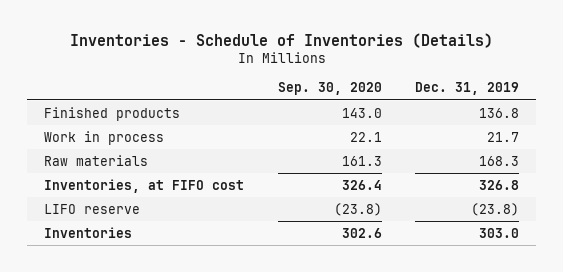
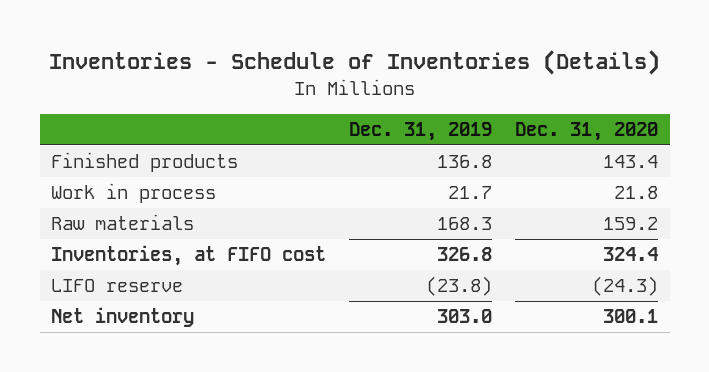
- | Sep. 30, 2020 | Dec. 31, 2019
+ | Dec. 31, 2019 | Dec. 31, 2020
- Inventories | 302.6 | 303.0
+ Net inventory | 303.0 | 300.1

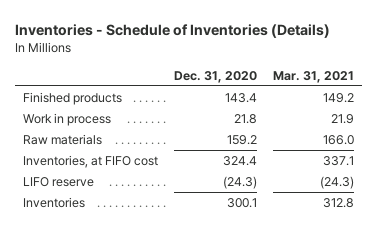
- | Dec. 31, 2019 | Dec. 31, 2020
+ | Dec. 31, 2020 | Mar. 31, 2021
- Net inventory | 303.0 | 300.1
+ Inventories | 300.1 | 312.8

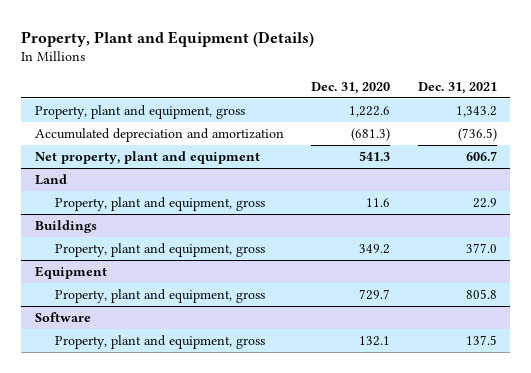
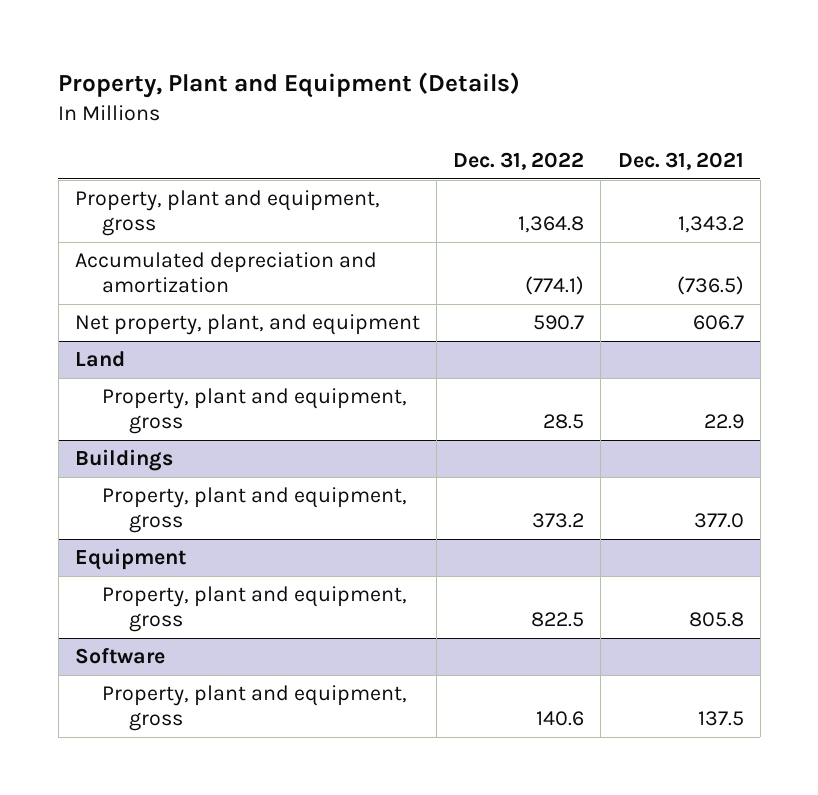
- | Dec. 31, 2020 | Dec. 31, 2021
+ | Dec. 31, 2022 | Dec. 31, 2021
- Net property, plant and equipment | 541.3 | 606.7
+ Net property, plant, and equipment | 590.7 | 606.7

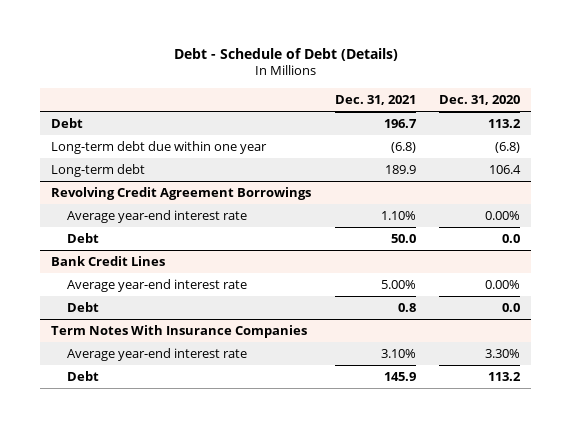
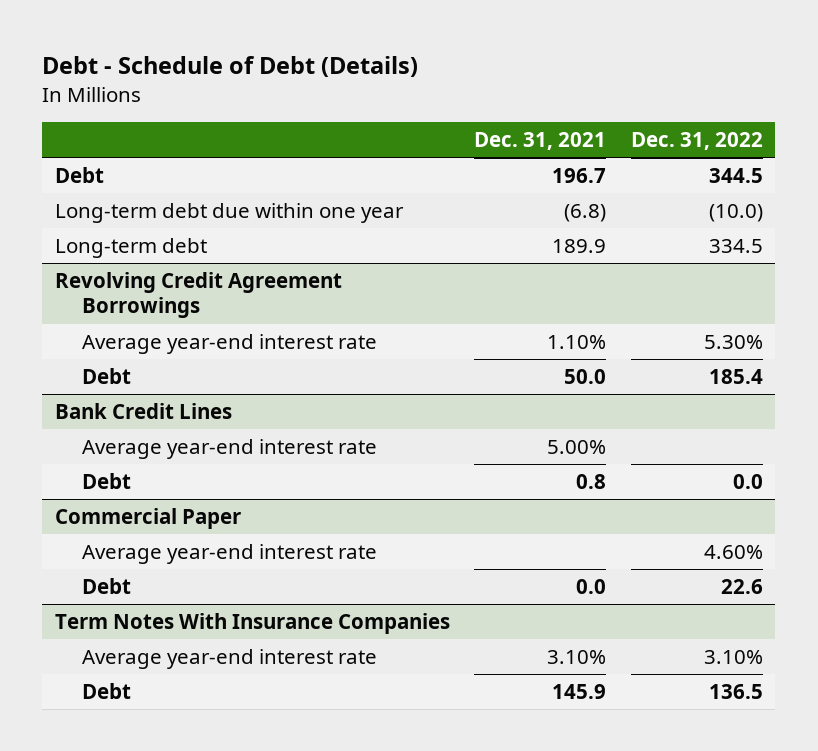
- | Dec. 31, 2021 | Dec. 31, 2020
+ | Dec. 31, 2021 | Dec. 31, 2022
+ Commercial Paper
+ Average year-end interest rate | | 4.60%
+ Debt | 0.0 | 22.6

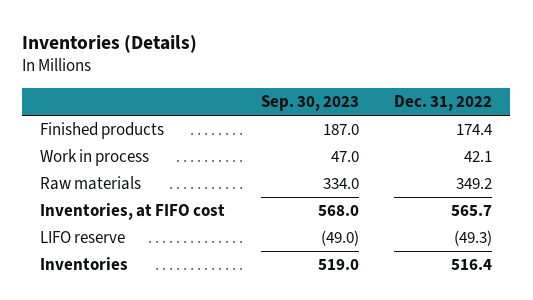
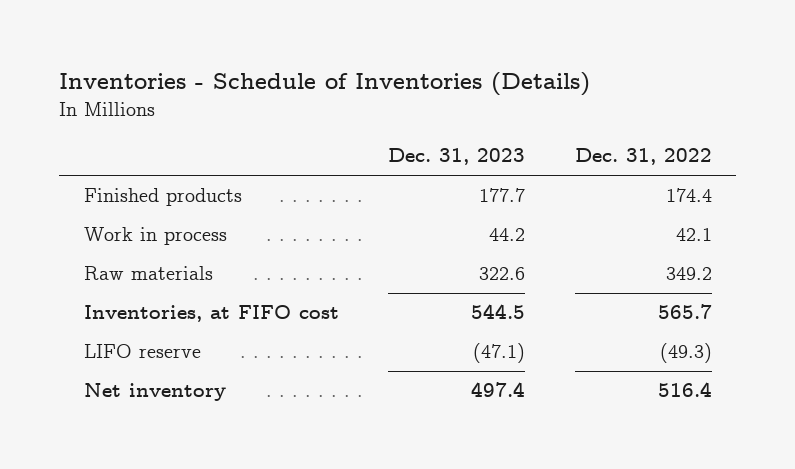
- Inventories (Details)
+ Inventories - Schedule of Inventories (Details)
- | Sep. 30, 2023 | Dec. 31, 2022
+ | Dec. 31, 2023 | Dec. 31, 2022
- Inventories | 519.0 | 516.4
+ Net inventory | 497.4 | 516.4

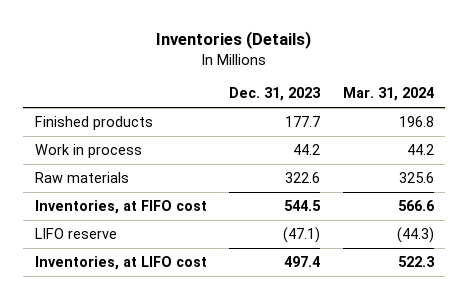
- Inventories - Schedule of Inventories (Details)
+ Inventories (Details)
- | Dec. 31, 2023 | Dec. 31, 2022
+ | Dec. 31, 2023 | Mar. 31, 2024
- Net inventory | 497.4 | 516.4
+ Inventories, at LIFO cost | 497.4 | 522.3

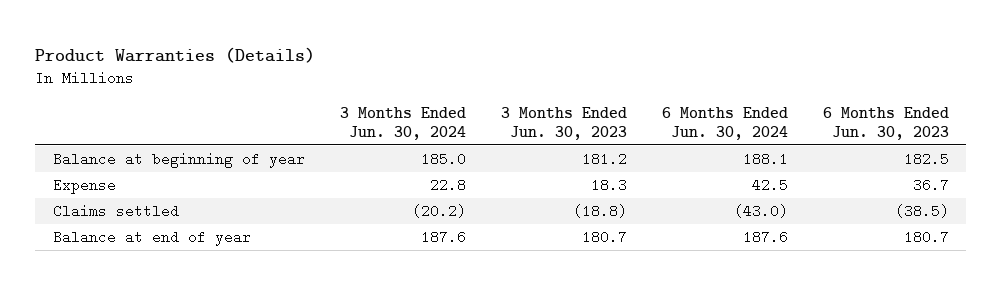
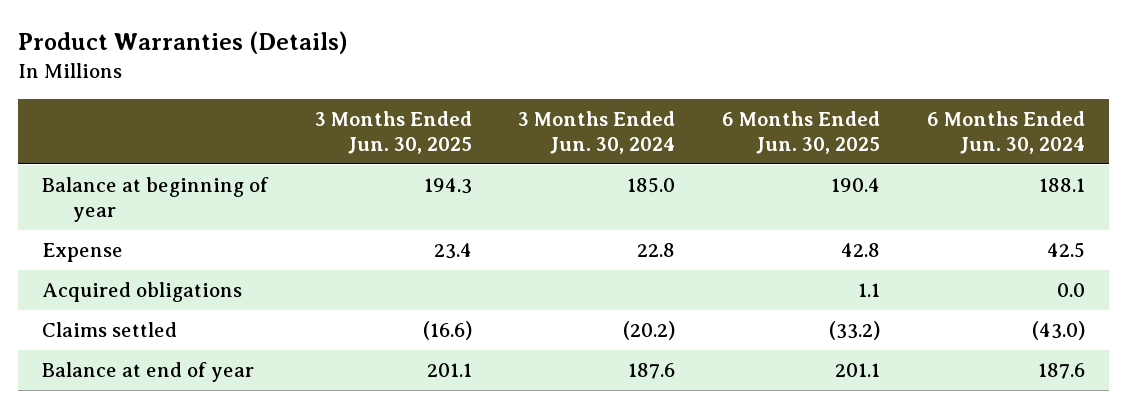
- | 3 Months Ended Jun. 30, 2024 | 3 Months Ended Jun. 30, 2023 | 6 Months Ended Jun. 30, 2024 | 6 Months Ended Jun. 30, 2023
+ | 3 Months Ended Jun. 30, 2025 | 3 Months Ended Jun. 30, 2024 | 6 Months Ended Jun. 30, 2025 | 6 Months Ended Jun. 30, 2024
+ Acquired obligations | | | 1.1 | 0.0

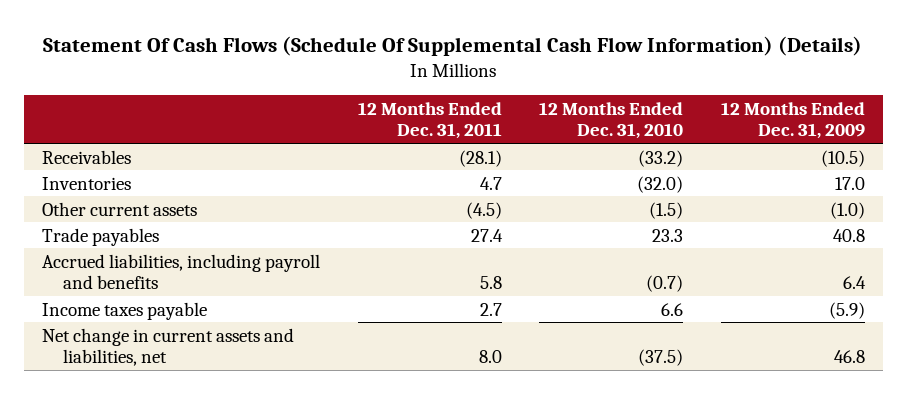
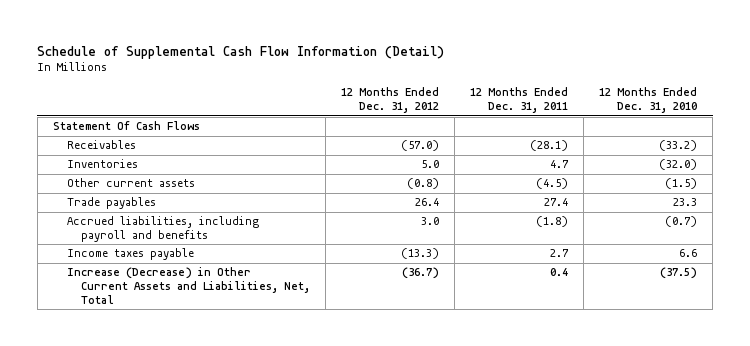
- Statement Of Cash Flows (Schedule Of Supplemental Cash Flow Information) (Details)
+ Schedule of Supplemental Cash Flow Information (Detail)
- | 12 Months Ended Dec. 31, 2011 | 12 Months Ended Dec. 31, 2010 | 12 Months Ended Dec. 31, 2009
+ | 12 Months Ended Dec. 31, 2012 | 12 Months Ended Dec. 31, 2011 | 12 Months Ended Dec. 31, 2010
+ Statement Of Cash Flows
- Accrued liabilities, including payroll and benefits | 5.8 | (0.7) | 6.4
+ Accrued liabilities, including payroll and benefits | 3.0 | (1.8) | (0.7)
- Net change in current assets and liabilities, net | 8.0 | (37.5) | 46.8
+ Increase (Decrease) in Other Current Assets and Liabilities, Net, Total | (36.7) | 0.4 | (37.5)

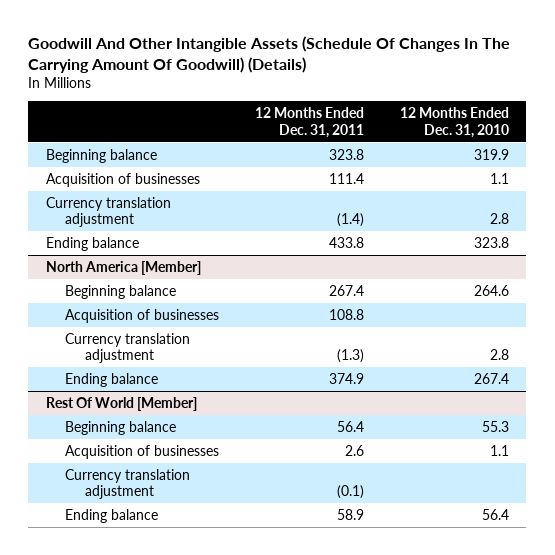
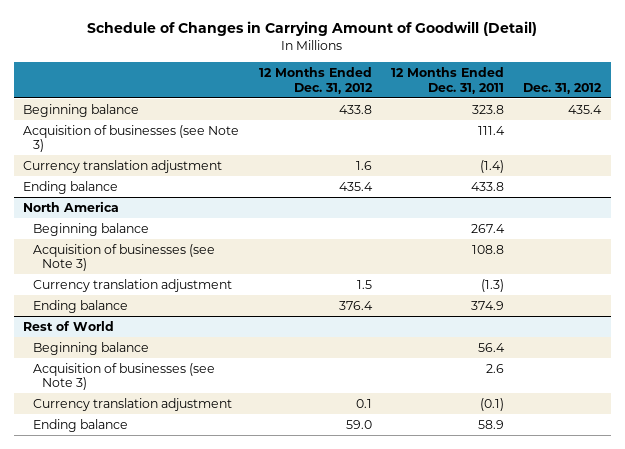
- Goodwill And Other Intangible Assets (Schedule Of Changes In The Carrying Amount Of Goodwill) (Details)
+ Schedule of Changes in Carrying Amount of Goodwill (Detail)
- | 12 Months Ended Dec. 31, 2011 | 12 Months Ended Dec. 31, 2010
+ | 12 Months Ended Dec. 31, 2012 | 12 Months Ended Dec. 31, 2011 | Dec. 31, 2012
- Acquisition of businesses | 111.4 | 1.1
+ Acquisition of businesses (see Note 3) | | 111.4 |
- North America [Member]
+ North America
- Acquisition of businesses | 108.8 |
+ Acquisition of businesses (see Note 3) | | 108.8 |
- Rest Of World [Member]
+ Rest of World
- Acquisition of businesses | 2.6 | 1.1
+ Acquisition of businesses (see Note 3) | | 2.6 |

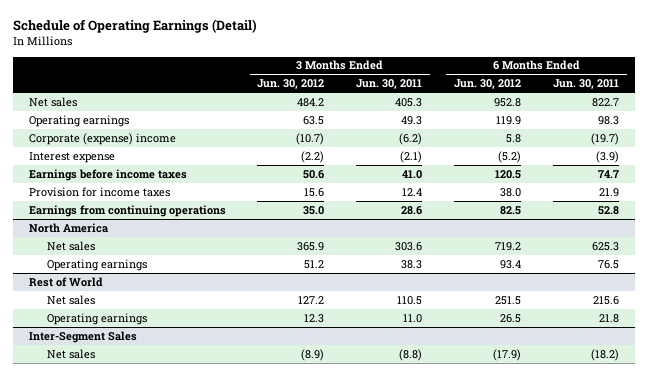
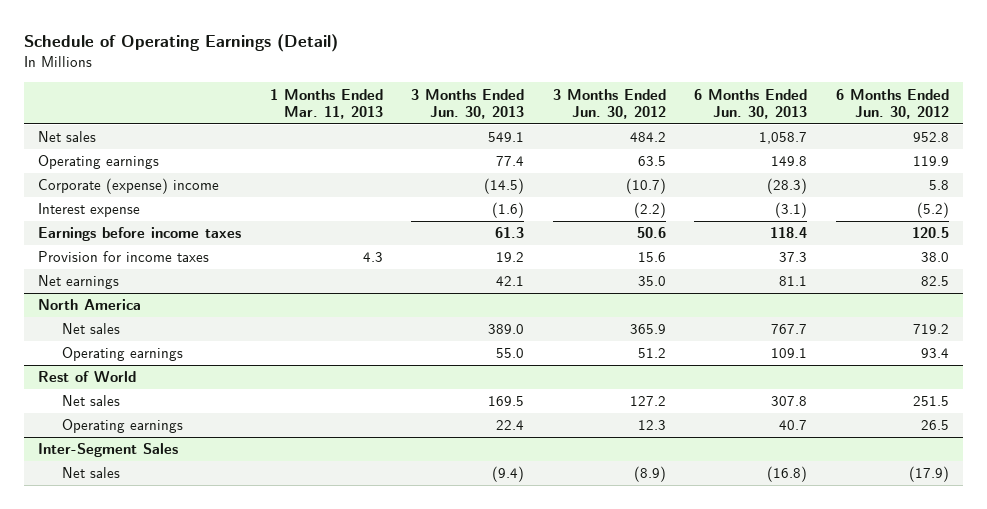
- | 3 Months Ended Jun. 30, 2012 | 3 Months Ended Jun. 30, 2011 | 6 Months Ended Jun. 30, 2012 | 6 Months Ended Jun. 30, 2011
+ | 1 Months Ended Mar. 11, 2013 | 3 Months Ended Jun. 30, 2013 | 3 Months Ended Jun. 30, 2012 | 6 Months Ended Jun. 30, 2013 | 6 Months Ended Jun. 30, 2012
- Earnings from continuing operations | 35.0 | 28.6 | 82.5 | 52.8
+ Net earnings | | 42.1 | 35.0 | 81.1 | 82.5

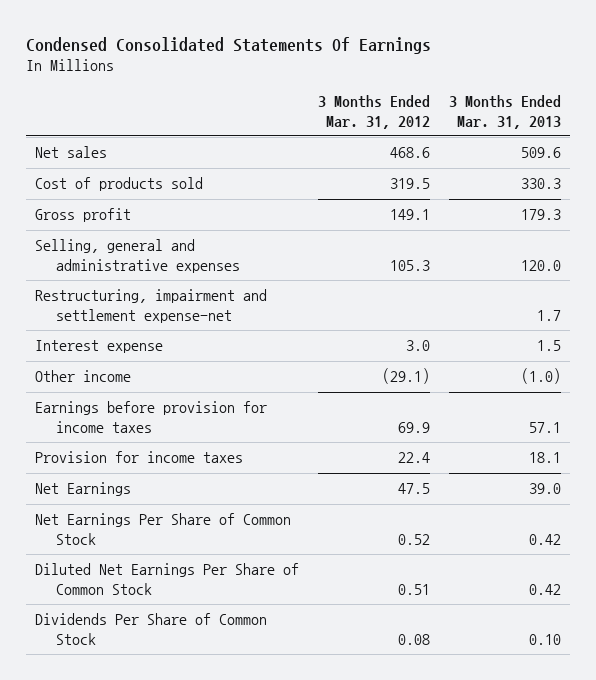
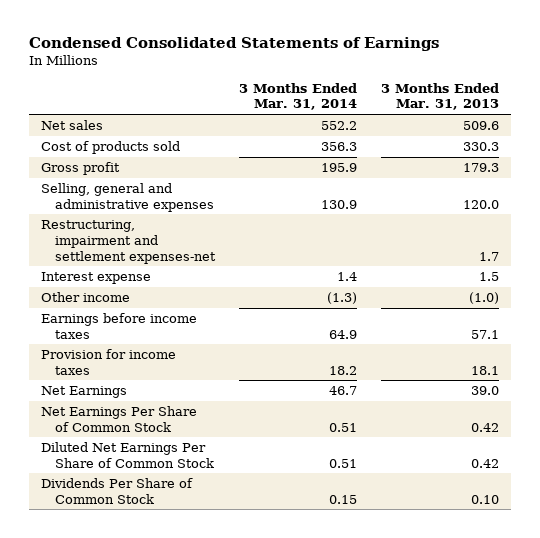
- Condensed Consolidated Statements Of Earnings
+ Condensed Consolidated Statements of Earnings
- | 3 Months Ended Mar. 31, 2012 | 3 Months Ended Mar. 31, 2013
+ | 3 Months Ended Mar. 31, 2014 | 3 Months Ended Mar. 31, 2013
- Restructuring, impairment and settlement expense-net | | 1.7
+ Restructuring, impairment and settlement expenses-net | | 1.7
- Earnings before provision for income taxes | 69.9 | 57.1
+ Earnings before income taxes | 64.9 | 57.1

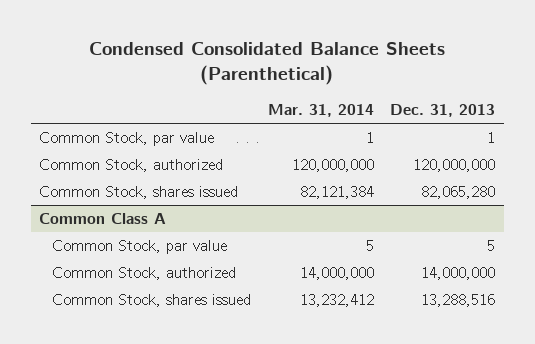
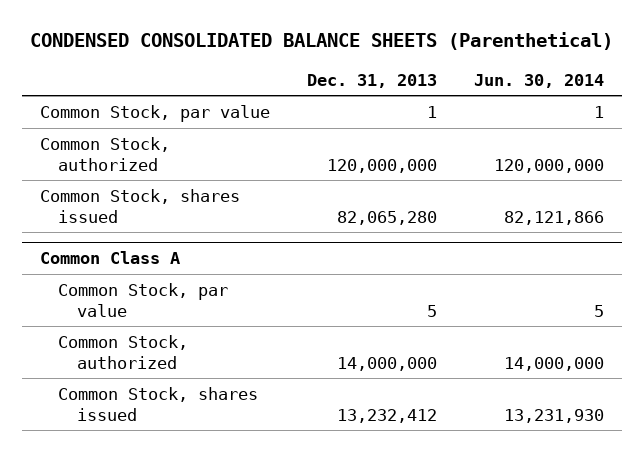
- Condensed Consolidated Balance Sheets (Parenthetical)
+ CONDENSED CONSOLIDATED BALANCE SHEETS (Parenthetical)
- | Mar. 31, 2014 | Dec. 31, 2013
+ | Dec. 31, 2013 | Jun. 30, 2014
@ Common Class A
- Common Stock, shares issued | 13,232,412 | 13,288,516
+ Common Stock, shares issued | 13,232,412 | 13,231,930

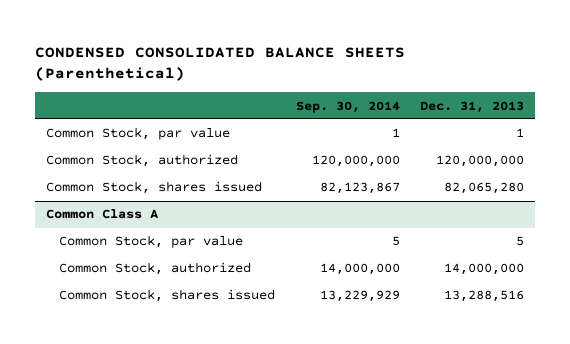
- | Dec. 31, 2013 | Jun. 30, 2014
+ | Sep. 30, 2014 | Dec. 31, 2013
@ Common Class A
- Common Stock, shares issued | 13,232,412 | 13,231,930
+ Common Stock, shares issued | 13,229,929 | 13,288,516

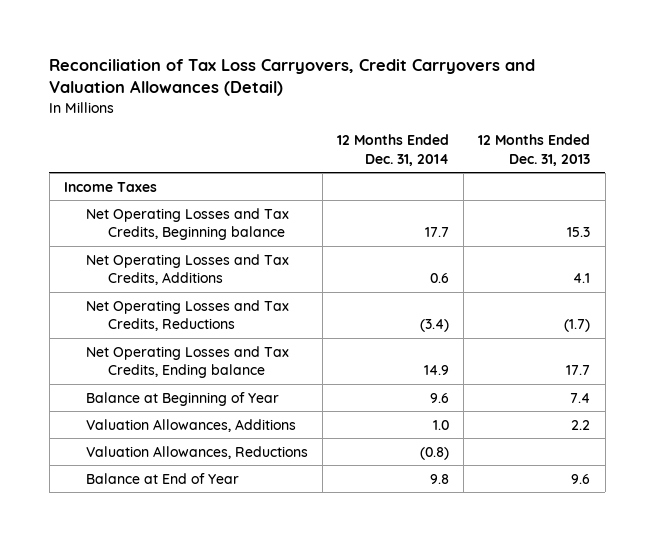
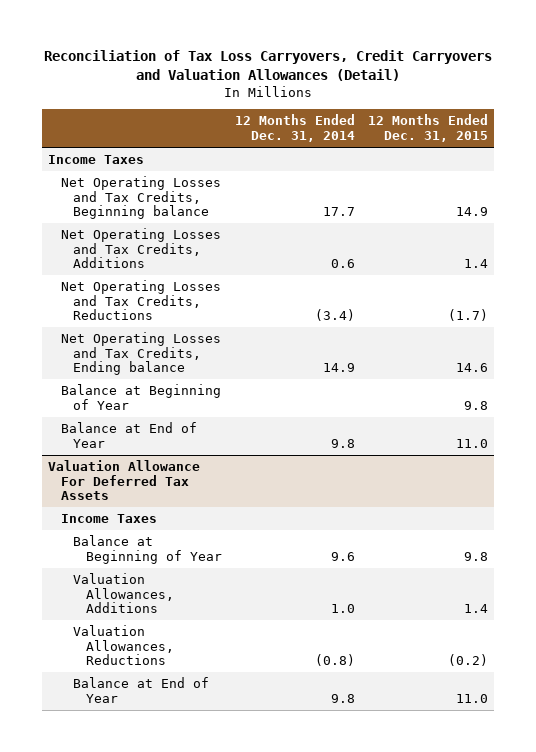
- | 12 Months Ended Dec. 31, 2014 | 12 Months Ended Dec. 31, 2013
+ | 12 Months Ended Dec. 31, 2014 | 12 Months Ended Dec. 31, 2015
+ Balance at Beginning of Year | | 9.8
+ Balance at End of Year | 9.8 | 11.0
+ Valuation Allowance For Deferred Tax Assets
+ Income Taxes

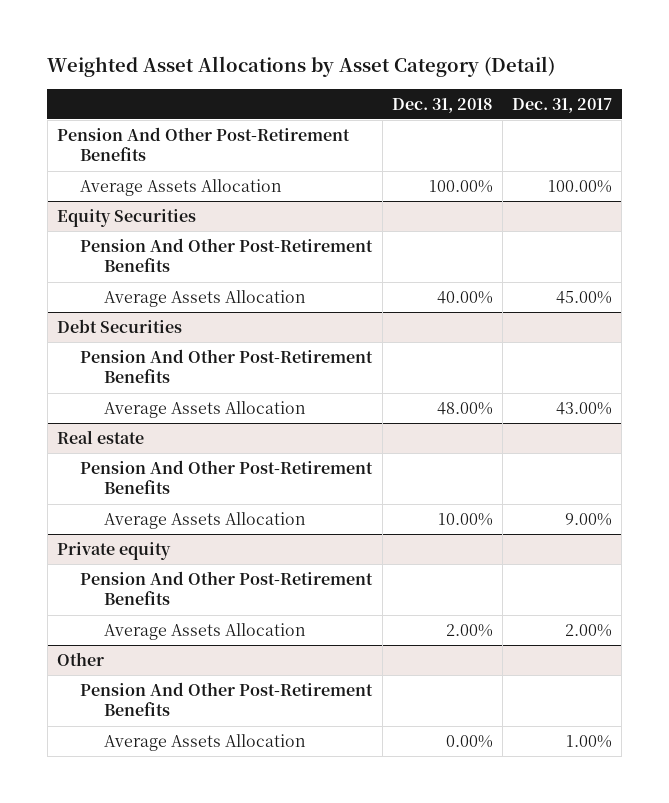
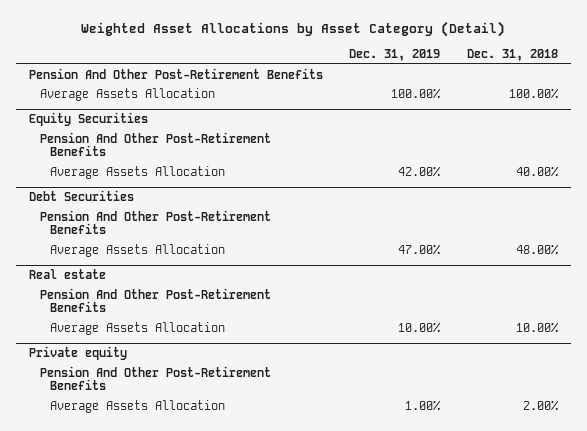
- | Dec. 31, 2018 | Dec. 31, 2017
+ | Dec. 31, 2019 | Dec. 31, 2018
- Other
- Pension And Other Post-Retirement Benefits
- Average Assets Allocation | 0.00% | 1.00%

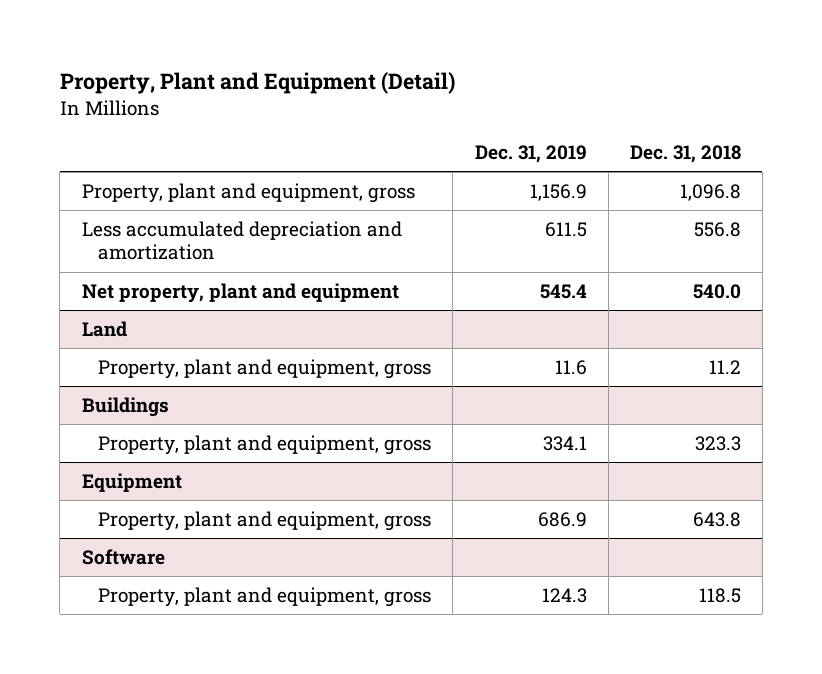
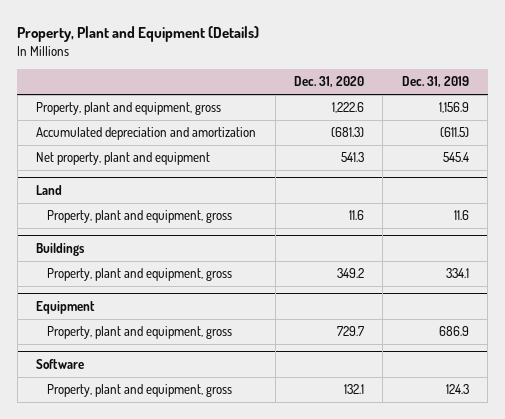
- Property, Plant and Equipment (Detail)
+ Property, Plant and Equipment (Details)
- | Dec. 31, 2019 | Dec. 31, 2018
+ | Dec. 31, 2020 | Dec. 31, 2019
- Less accumulated depreciation and amortization | 611.5 | 556.8
+ Accumulated depreciation and amortization | (681.3) | (611.5)

